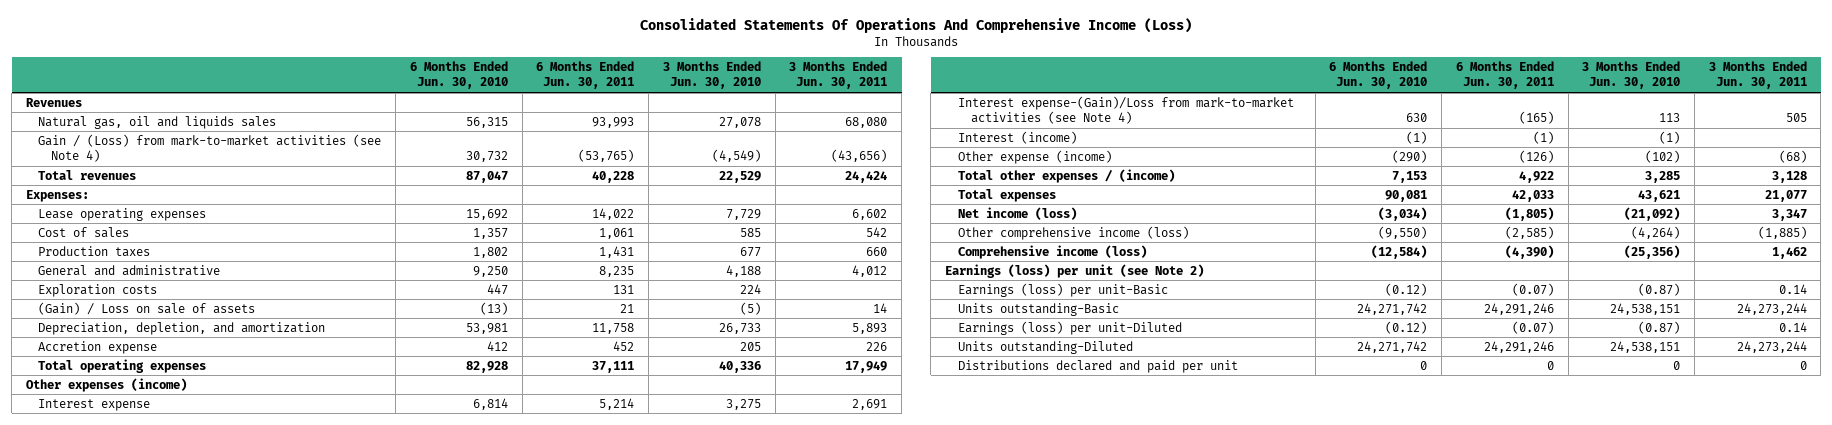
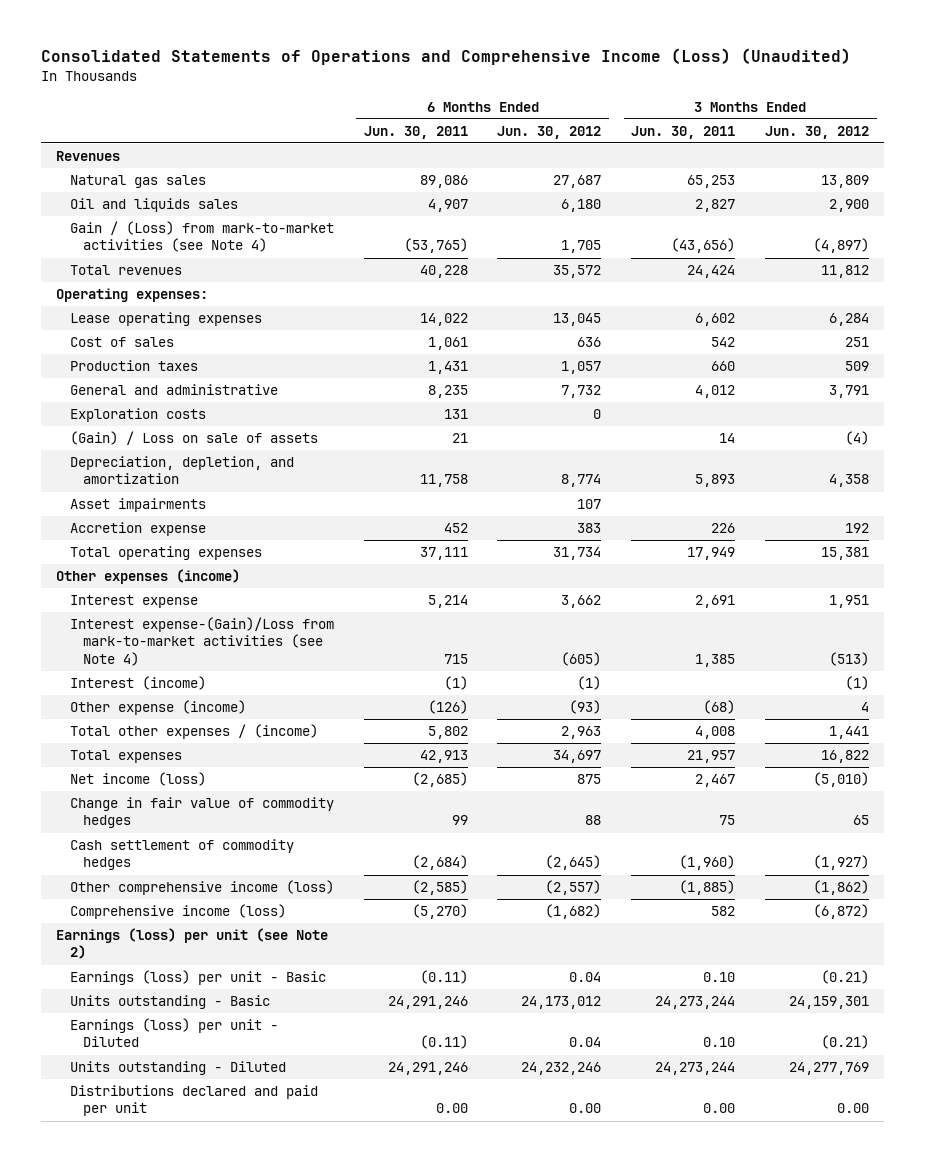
- Consolidated Statements Of Operations And Comprehensive Income (Loss)
+ Consolidated Statements of Operations and Comprehensive Income (Loss) (Unaudited)
- | 6 Months Ended Jun. 30, 2010 | 6 Months Ended Jun. 30, 2011 | 3 Months Ended Jun. 30, 2010 | 3 Months Ended Jun. 30, 2011
+ | 6 Months Ended Jun. 30, 2011 | 6 Months Ended Jun. 30, 2012 | 3 Months Ended Jun. 30, 2011 | 3 Months Ended Jun. 30, 2012
- Natural gas, oil and liquids sales | 56,315 | 93,993 | 27,078 | 68,080
+ Natural gas sales | 89,086 | 27,687 | 65,253 | 13,809
+ Oil and liquids sales | 4,907 | 6,180 | 2,827 | 2,900
- Expenses:
+ Operating expenses:
+ Asset impairments | | 107 | |
- Interest expense-(Gain)/Loss from mark-to-market activities (see Note 4) | 630 | (165) | 113 | 505
+ Interest expense-(Gain)/Loss from mark-to-market activities (see Note 4) | 715 | (605) | 1,385 | (513)
- Total other expenses / (income) | 7,153 | 4,922 | 3,285 | 3,128
- Total expenses | 90,081 | 42,033 | 43,621 | 21,077
- Net income (loss) | (3,034) | (1,805) | (21,092) | 3,347
+ Total other expenses / (income) | 5,802 | 2,963 | 4,008 | 1,441
+ Total expenses | 42,913 | 34,697 | 21,957 | 16,822
+ Net income (loss) | (2,685) | 875 | 2,467 | (5,010)
+ Change in fair value of commodity hedges | 99 | 88 | 75 | 65
+ Cash settlement of commodity hedges | (2,684) | (2,645) | (1,960) | (1,927)
- Comprehensive income (loss) | (12,584) | (4,390) | (25,356) | 1,462
+ Comprehensive income (loss) | (5,270) | (1,682) | 582 | (6,872)
- Earnings (loss) per unit-Basic | (0.12) | (0.07) | (0.87) | 0.14
- Units outstanding-Basic | 24,271,742 | 24,291,246 | 24,538,151 | 24,273,244
- Earnings (loss) per unit-Diluted | (0.12) | (0.07) | (0.87) | 0.14
- Units outstanding-Diluted | 24,271,742 | 24,291,246 | 24,538,151 | 24,273,244
- Distributions declared and paid per unit | 0 | 0 | 0 | 0
+ Earnings (loss) per unit - Basic | (0.11) | 0.04 | 0.10 | (0.21)
+ Units outstanding - Basic | 24,291,246 | 24,173,012 | 24,273,244 | 24,159,301
+ Earnings (loss) per unit - Diluted | (0.11) | 0.04 | 0.10 | (0.21)
+ Units outstanding - Diluted | 24,291,246 | 24,232,246 | 24,273,244 | 24,277,769
+ Distributions declared and paid per unit | 0.00 | 0.00 | 0.00 | 0.00

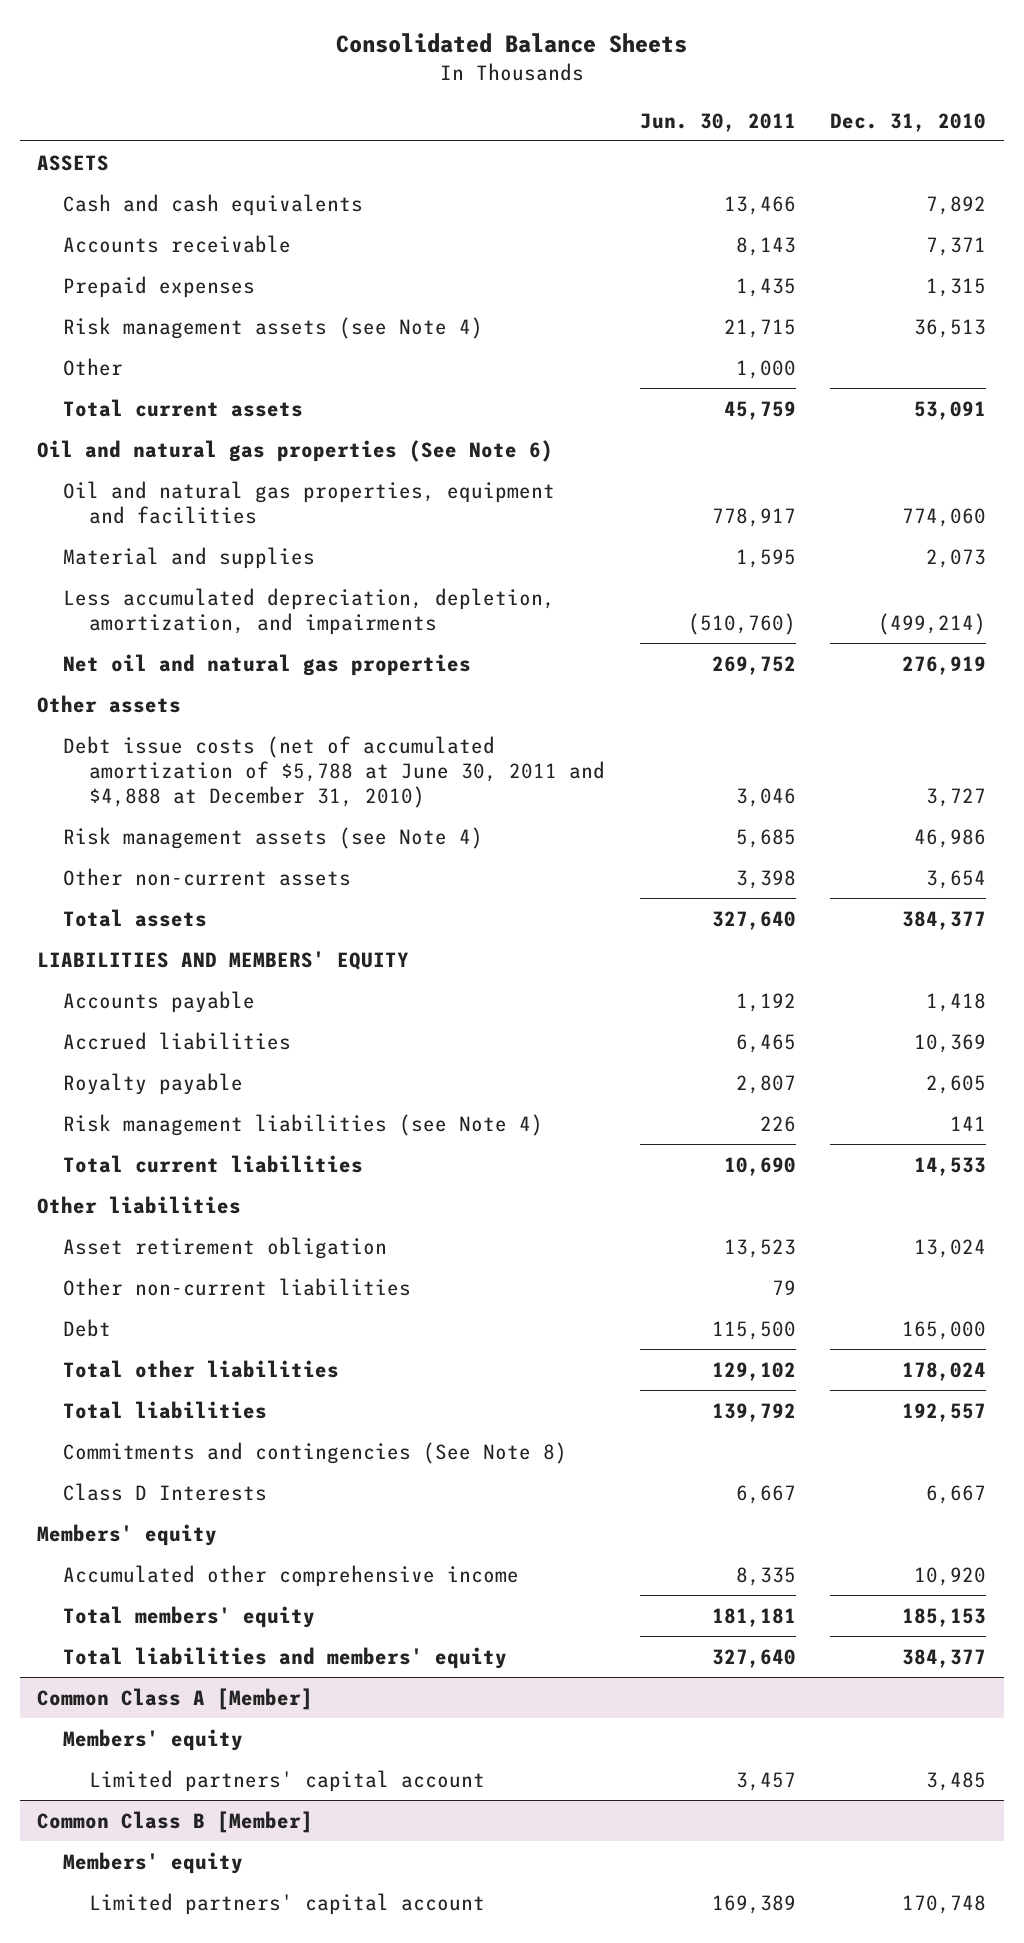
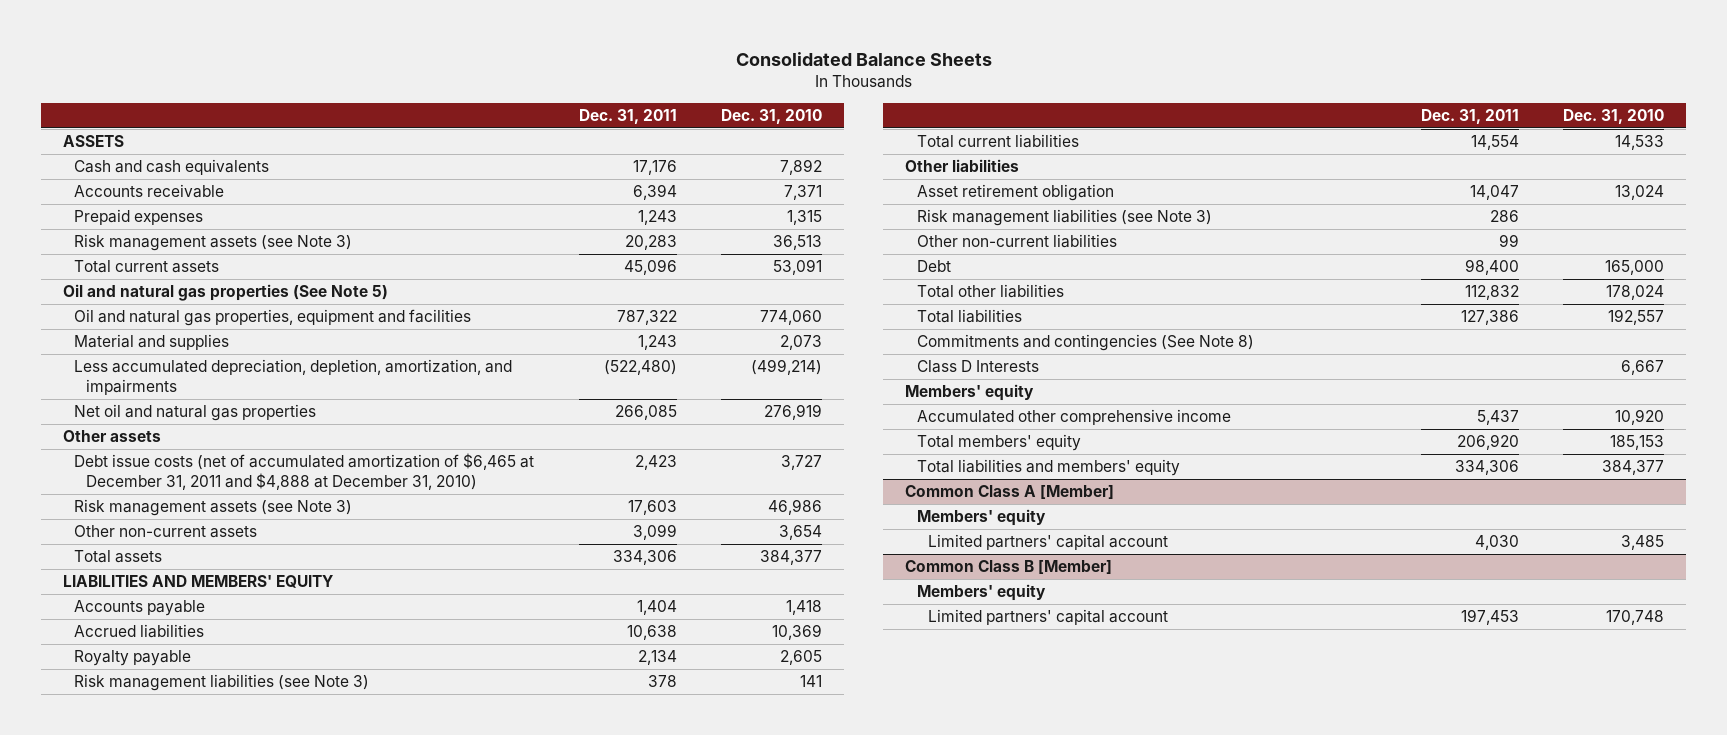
- | Jun. 30, 2011 | Dec. 31, 2010
+ | Dec. 31, 2011 | Dec. 31, 2010
- Risk management assets (see Note 4) | 21,715 | 36,513
- Other | 1,000 |
+ Risk management assets (see Note 3) | 20,283 | 36,513
- Oil and natural gas properties (See Note 6)
+ Oil and natural gas properties (See Note 5)
- Debt issue costs (net of accumulated amortization of $5,788 at June 30, 2011 and $4,888 at December 31, 2010) | 3,046 | 3,727
- Risk management assets (see Note 4) | 5,685 | 46,986
+ Debt issue costs (net of accumulated amortization of $6,465 at December 31, 2011 and $4,888 at December 31, 2010) | 2,423 | 3,727
+ Risk management assets (see Note 3) | 17,603 | 46,986
- Risk management liabilities (see Note 4) | 226 | 141
+ Risk management liabilities (see Note 3) | 378 | 141
+ Risk management liabilities (see Note 3) | 286 |

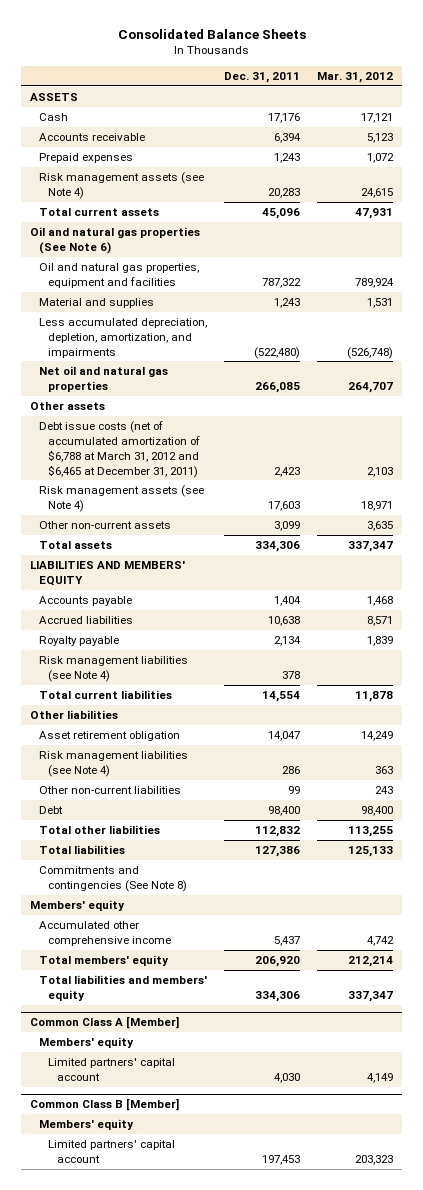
- | Dec. 31, 2011 | Dec. 31, 2010
+ | Dec. 31, 2011 | Mar. 31, 2012
- Cash and cash equivalents | 17,176 | 7,892
+ Cash | 17,176 | 17,121
- Risk management assets (see Note 3) | 20,283 | 36,513
+ Risk management assets (see Note 4) | 20,283 | 24,615
- Oil and natural gas properties (See Note 5)
+ Oil and natural gas properties (See Note 6)
- Debt issue costs (net of accumulated amortization of $6,465 at December 31, 2011 and $4,888 at December 31, 2010) | 2,423 | 3,727
- Risk management assets (see Note 3) | 17,603 | 46,986
+ Debt issue costs (net of accumulated amortization of $6,788 at March 31, 2012 and $6,465 at December 31, 2011) | 2,423 | 2,103
+ Risk management assets (see Note 4) | 17,603 | 18,971
- Risk management liabilities (see Note 3) | 378 | 141
+ Risk management liabilities (see Note 4) | 378 |
- Risk management liabilities (see Note 3) | 286 |
+ Risk management liabilities (see Note 4) | 286 | 363
- Class D Interests | | 6,667

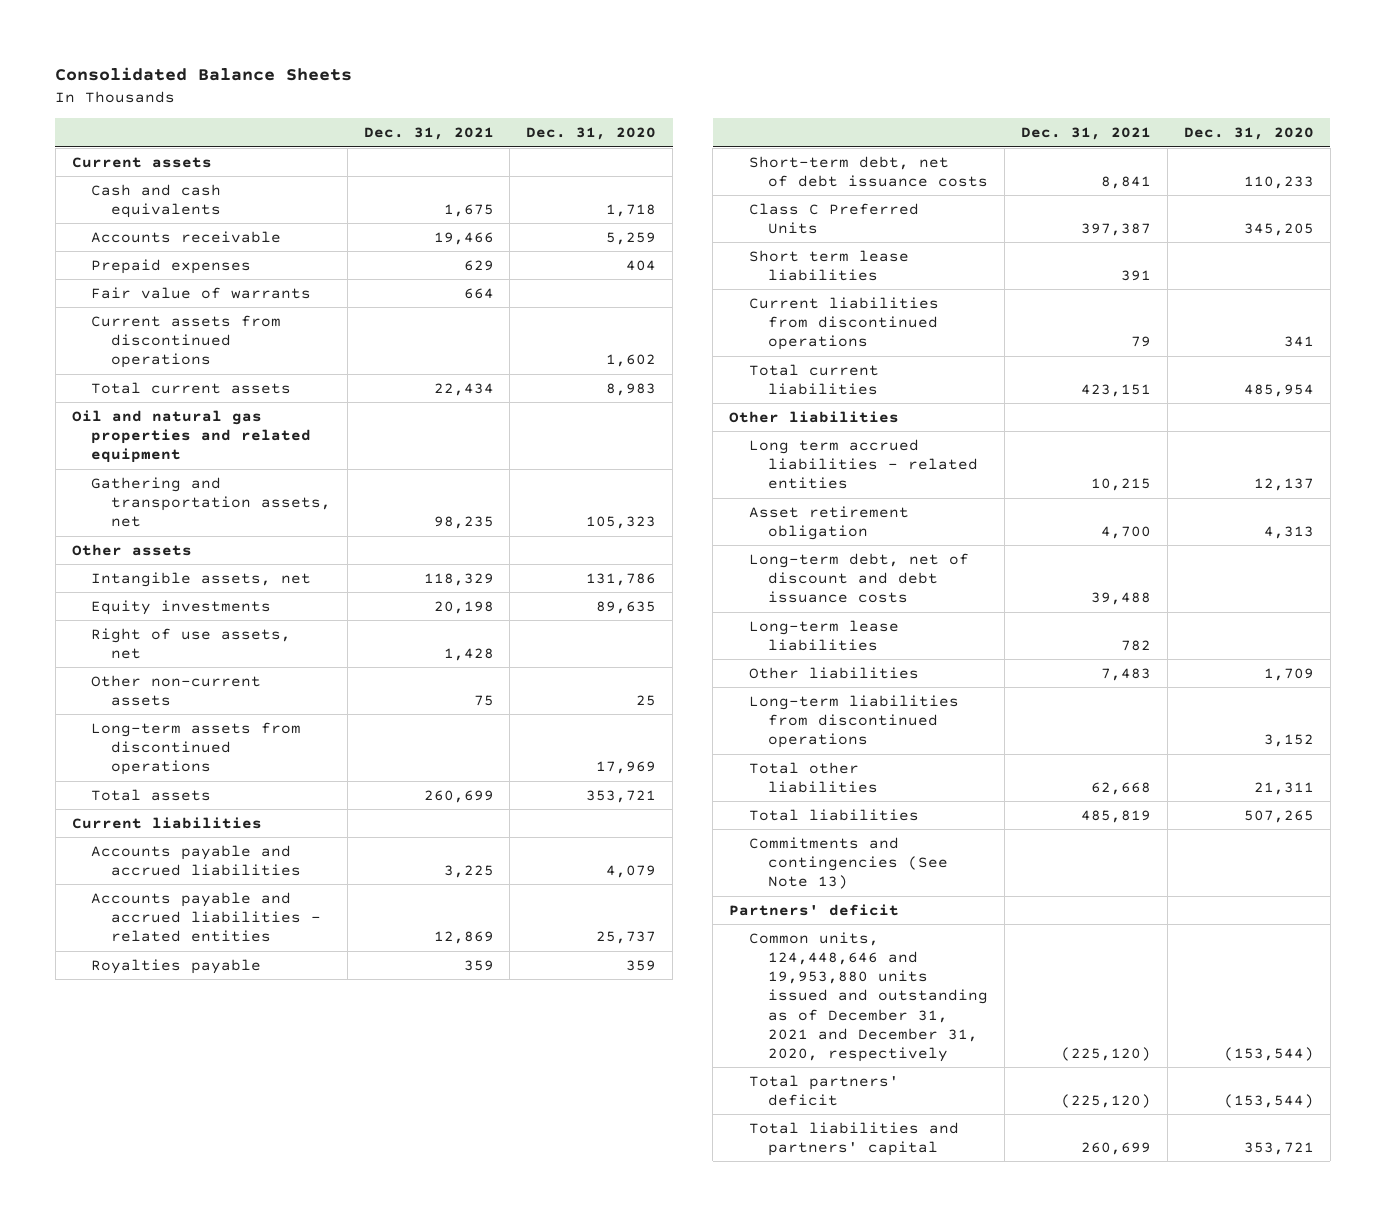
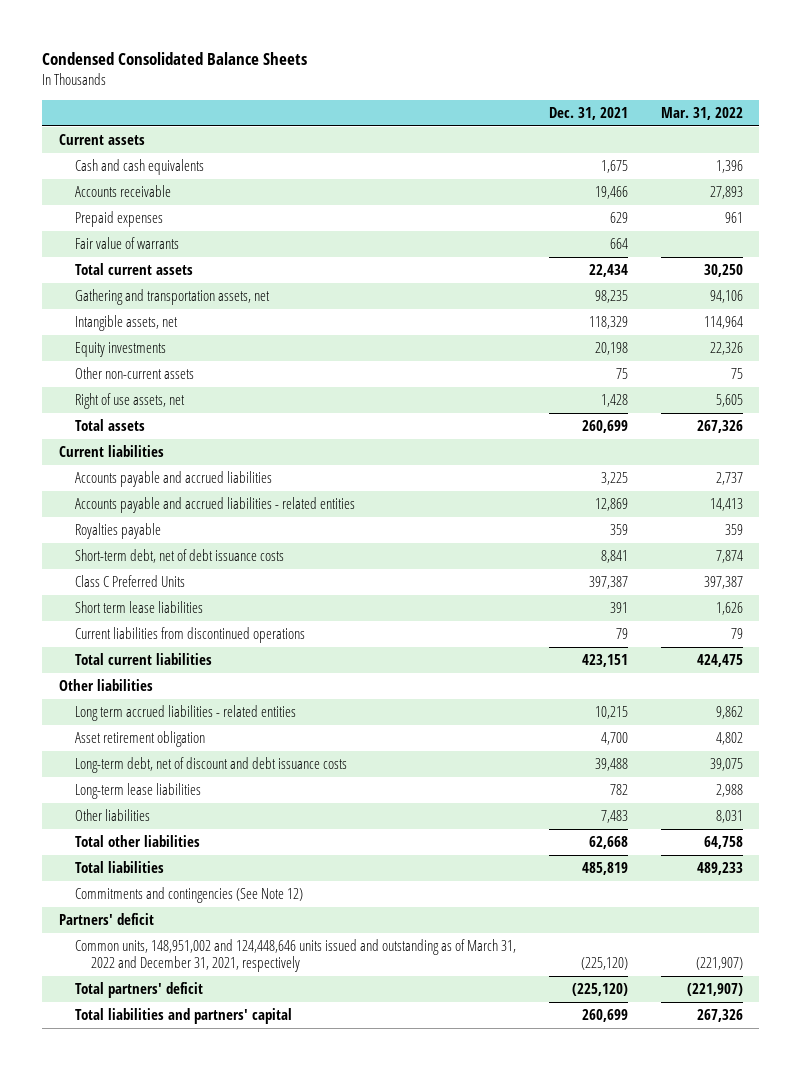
- Consolidated Balance Sheets
+ Condensed Consolidated Balance Sheets
- | Dec. 31, 2021 | Dec. 31, 2020
+ | Dec. 31, 2021 | Mar. 31, 2022
- Current assets from discontinued operations | | 1,602
- Oil and natural gas properties and related equipment
- Other assets
- Long-term assets from discontinued operations | | 17,969
moved down: Right of use assets, net | 1,428 | 5,605
- Long-term liabilities from discontinued operations | | 3,152
- Commitments and contingencies (See Note 13)
+ Commitments and contingencies (See Note 12)
- Common units, 124,448,646 and 19,953,880 units issued and outstanding as of December 31, 2021 and December 31, 2020, respectively | (225,120) | (153,544)
+ Common units, 148,951,002 and 124,448,646 units issued and outstanding as of March 31, 2022 and December 31, 2021, respectively | (225,120) | (221,907)

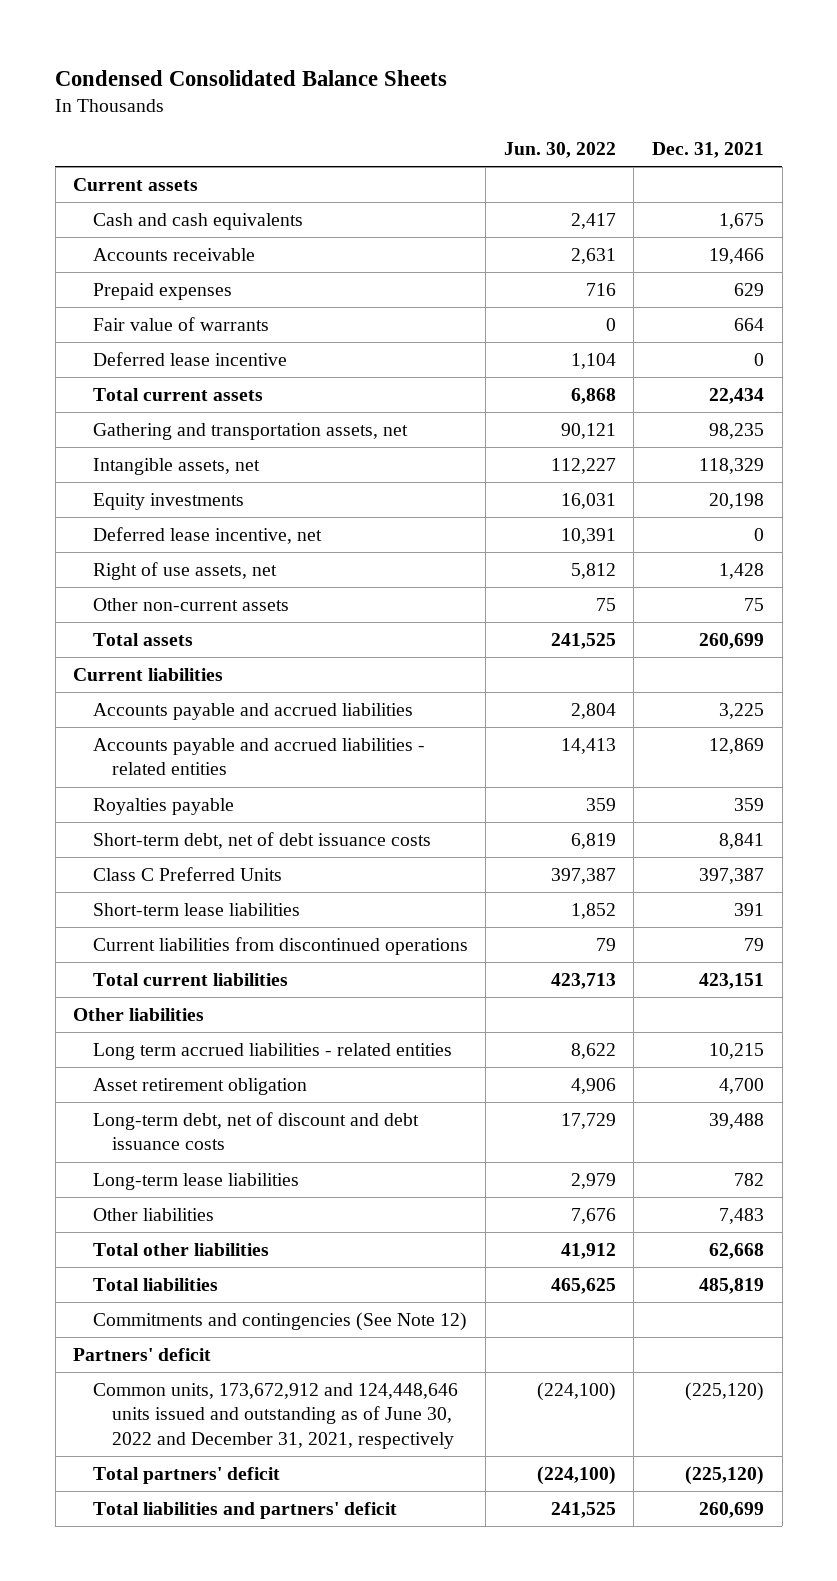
- | Dec. 31, 2021 | Mar. 31, 2022
+ | Jun. 30, 2022 | Dec. 31, 2021
+ Deferred lease incentive | 1,104 | 0
+ Deferred lease incentive, net | 10,391 | 0
moved down: Other non-current assets | 75 | 75
- Short term lease liabilities | 391 | 1,626
+ Short-term lease liabilities | 1,852 | 391
- Common units, 148,951,002 and 124,448,646 units issued and outstanding as of March 31, 2022 and December 31, 2021, respectively | (225,120) | (221,907)
+ Common units, 173,672,912 and 124,448,646 units issued and outstanding as of June 30, 2022 and December 31, 2021, respectively | (224,100) | (225,120)
- Total liabilities and partners' capital | 260,699 | 267,326
+ Total liabilities and partners' deficit | 241,525 | 260,699

